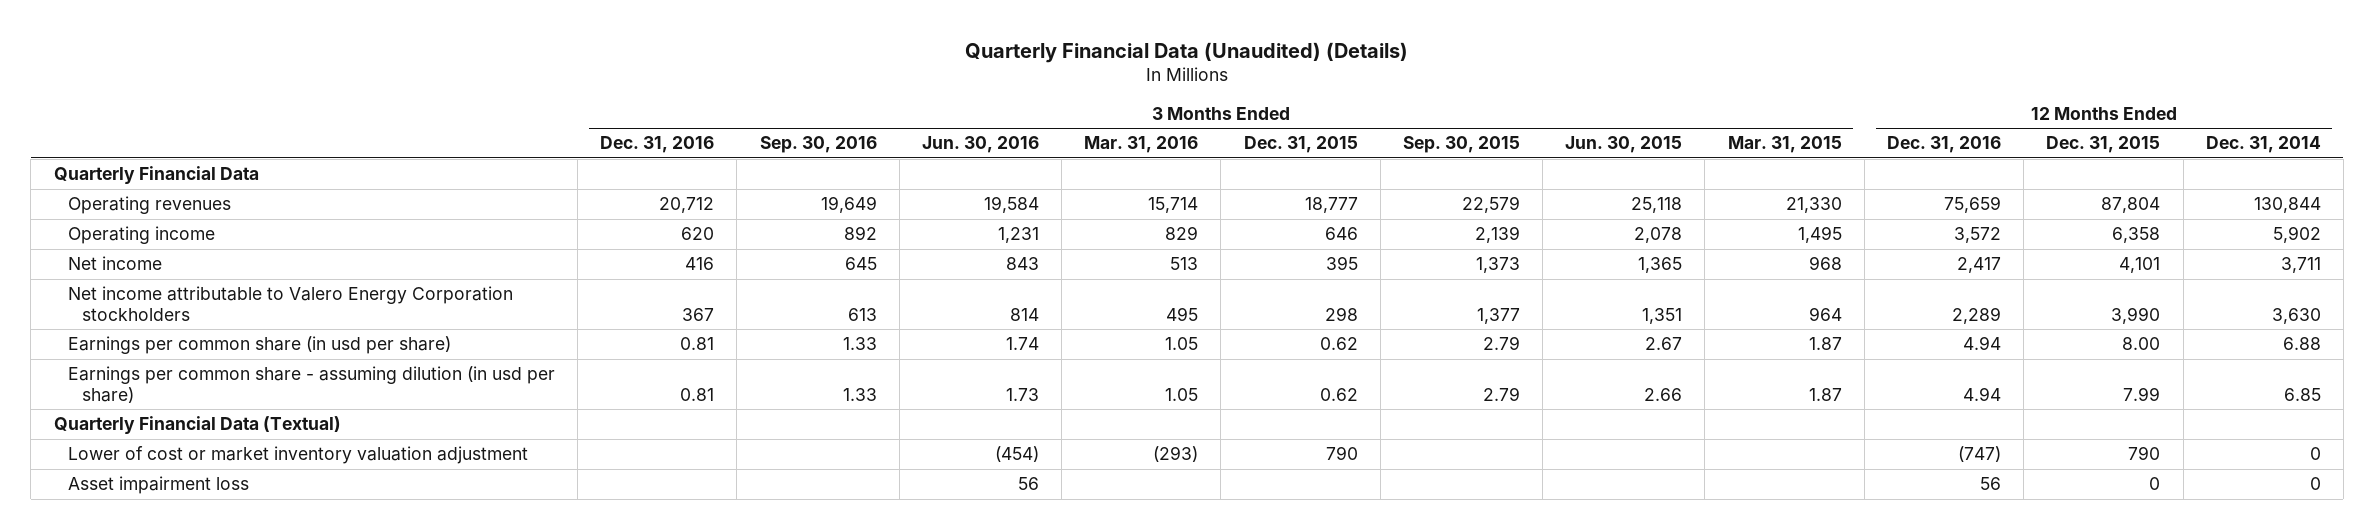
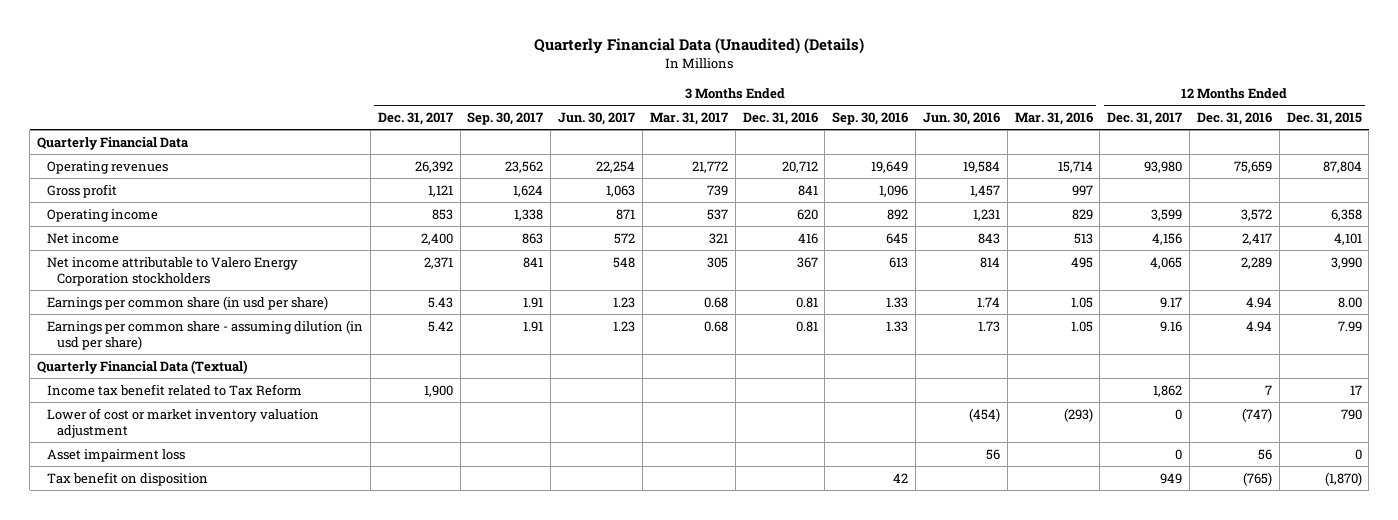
- | 3 Months Ended Dec. 31, 2016 | 3 Months Ended Sep. 30, 2016 | 3 Months Ended Jun. 30, 2016 | 3 Months Ended Mar. 31, 2016 | 3 Months Ended Dec. 31, 2015 | 3 Months Ended Sep. 30, 2015 | 3 Months Ended Jun. 30, 2015 | 3 Months Ended Mar. 31, 2015 | 12 Months Ended Dec. 31, 2016 | 12 Months Ended Dec. 31, 2015 | 12 Months Ended Dec. 31, 2014
+ | 3 Months Ended Dec. 31, 2017 | 3 Months Ended Sep. 30, 2017 | 3 Months Ended Jun. 30, 2017 | 3 Months Ended Mar. 31, 2017 | 3 Months Ended Dec. 31, 2016 | 3 Months Ended Sep. 30, 2016 | 3 Months Ended Jun. 30, 2016 | 3 Months Ended Mar. 31, 2016 | 12 Months Ended Dec. 31, 2017 | 12 Months Ended Dec. 31, 2016 | 12 Months Ended Dec. 31, 2015
+ Gross profit | 1,121 | 1,624 | 1,063 | 739 | 841 | 1,096 | 1,457 | 997 | | |
+ Income tax benefit related to Tax Reform | 1,900 | | | | | | | | 1,862 | 7 | 17
+ Tax benefit on disposition | | | | | | 42 | | | 949 | (765) | (1,870)

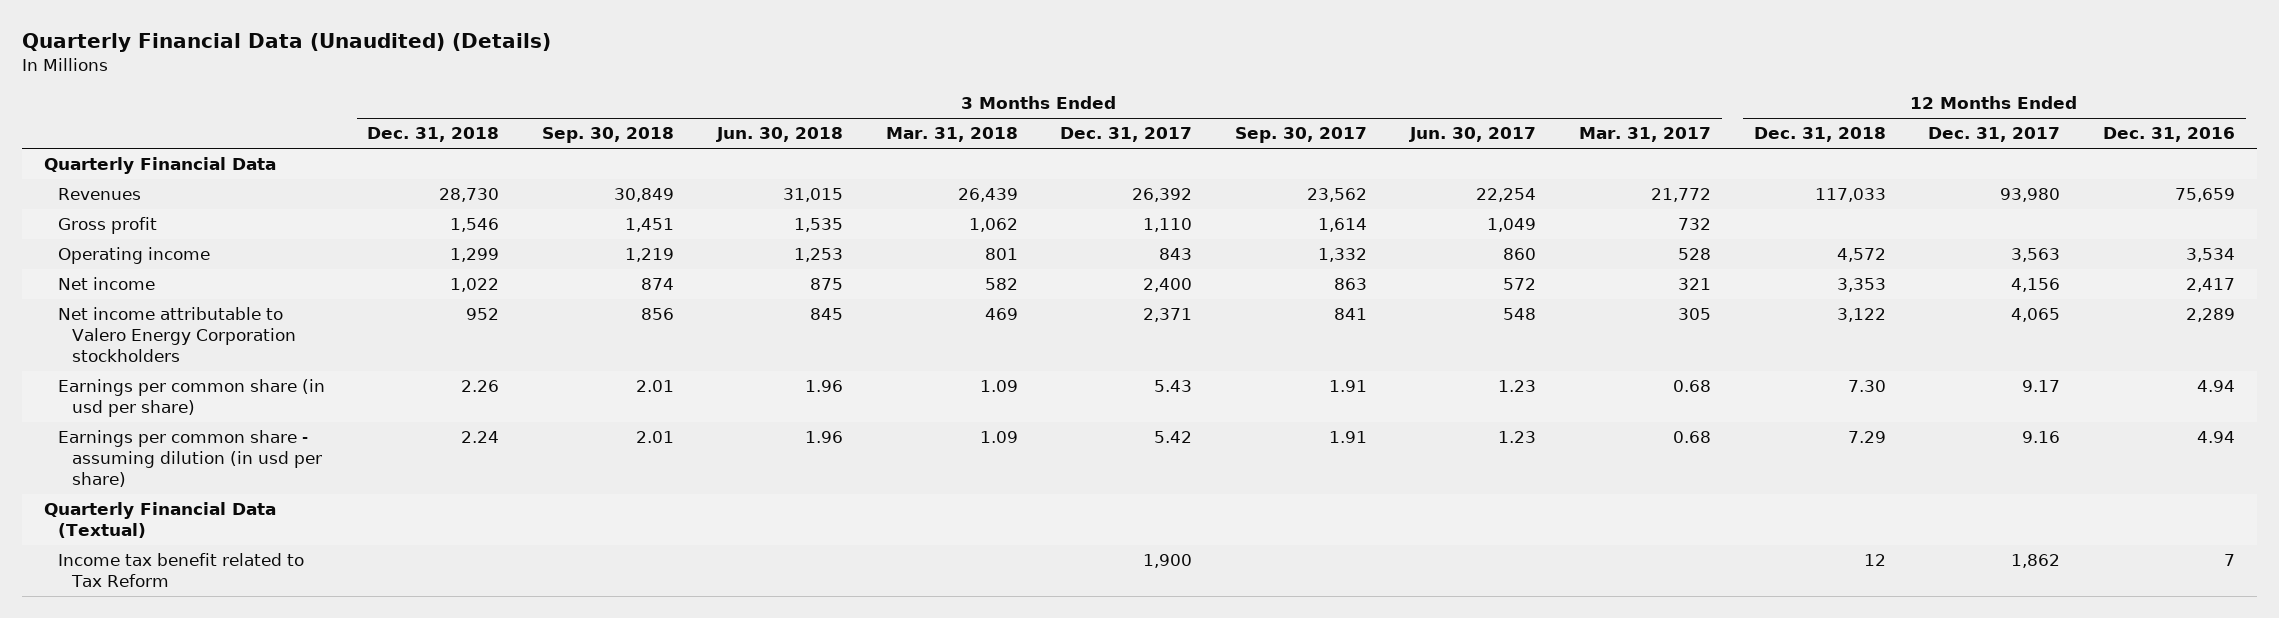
- | 3 Months Ended Dec. 31, 2017 | 3 Months Ended Sep. 30, 2017 | 3 Months Ended Jun. 30, 2017 | 3 Months Ended Mar. 31, 2017 | 3 Months Ended Dec. 31, 2016 | 3 Months Ended Sep. 30, 2016 | 3 Months Ended Jun. 30, 2016 | 3 Months Ended Mar. 31, 2016 | 12 Months Ended Dec. 31, 2017 | 12 Months Ended Dec. 31, 2016 | 12 Months Ended Dec. 31, 2015
+ | 3 Months Ended Dec. 31, 2018 | 3 Months Ended Sep. 30, 2018 | 3 Months Ended Jun. 30, 2018 | 3 Months Ended Mar. 31, 2018 | 3 Months Ended Dec. 31, 2017 | 3 Months Ended Sep. 30, 2017 | 3 Months Ended Jun. 30, 2017 | 3 Months Ended Mar. 31, 2017 | 12 Months Ended Dec. 31, 2018 | 12 Months Ended Dec. 31, 2017 | 12 Months Ended Dec. 31, 2016
- Operating revenues | 26,392 | 23,562 | 22,254 | 21,772 | 20,712 | 19,649 | 19,584 | 15,714 | 93,980 | 75,659 | 87,804
- Gross profit | 1,121 | 1,624 | 1,063 | 739 | 841 | 1,096 | 1,457 | 997 | | |
- Operating income | 853 | 1,338 | 871 | 537 | 620 | 892 | 1,231 | 829 | 3,599 | 3,572 | 6,358
+ Revenues | 28,730 | 30,849 | 31,015 | 26,439 | 26,392 | 23,562 | 22,254 | 21,772 | 117,033 | 93,980 | 75,659
+ Gross profit | 1,546 | 1,451 | 1,535 | 1,062 | 1,110 | 1,614 | 1,049 | 732 | | |
+ Operating income | 1,299 | 1,219 | 1,253 | 801 | 843 | 1,332 | 860 | 528 | 4,572 | 3,563 | 3,534
- Lower of cost or market inventory valuation adjustment | | | | | | | (454) | (293) | 0 | (747) | 790
- Asset impairment loss | | | | | | | 56 | | 0 | 56 | 0
- Tax benefit on disposition | | | | | | 42 | | | 949 | (765) | (1,870)

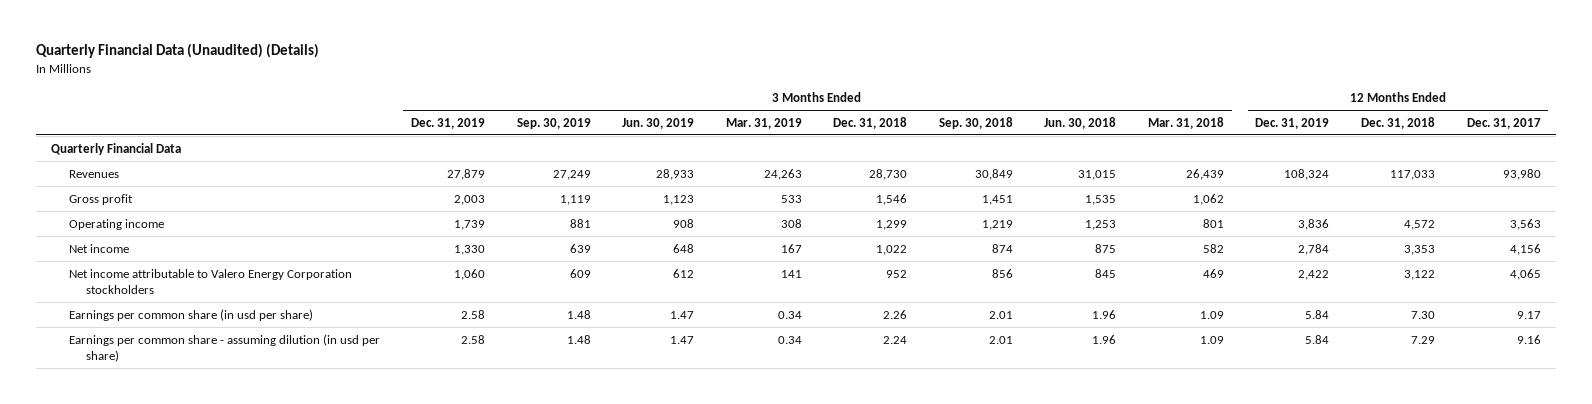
- | 3 Months Ended Dec. 31, 2018 | 3 Months Ended Sep. 30, 2018 | 3 Months Ended Jun. 30, 2018 | 3 Months Ended Mar. 31, 2018 | 3 Months Ended Dec. 31, 2017 | 3 Months Ended Sep. 30, 2017 | 3 Months Ended Jun. 30, 2017 | 3 Months Ended Mar. 31, 2017 | 12 Months Ended Dec. 31, 2018 | 12 Months Ended Dec. 31, 2017 | 12 Months Ended Dec. 31, 2016
+ | 3 Months Ended Dec. 31, 2019 | 3 Months Ended Sep. 30, 2019 | 3 Months Ended Jun. 30, 2019 | 3 Months Ended Mar. 31, 2019 | 3 Months Ended Dec. 31, 2018 | 3 Months Ended Sep. 30, 2018 | 3 Months Ended Jun. 30, 2018 | 3 Months Ended Mar. 31, 2018 | 12 Months Ended Dec. 31, 2019 | 12 Months Ended Dec. 31, 2018 | 12 Months Ended Dec. 31, 2017
- Quarterly Financial Data (Textual)
- Income tax benefit related to Tax Reform | | | | | 1,900 | | | | 12 | 1,862 | 7

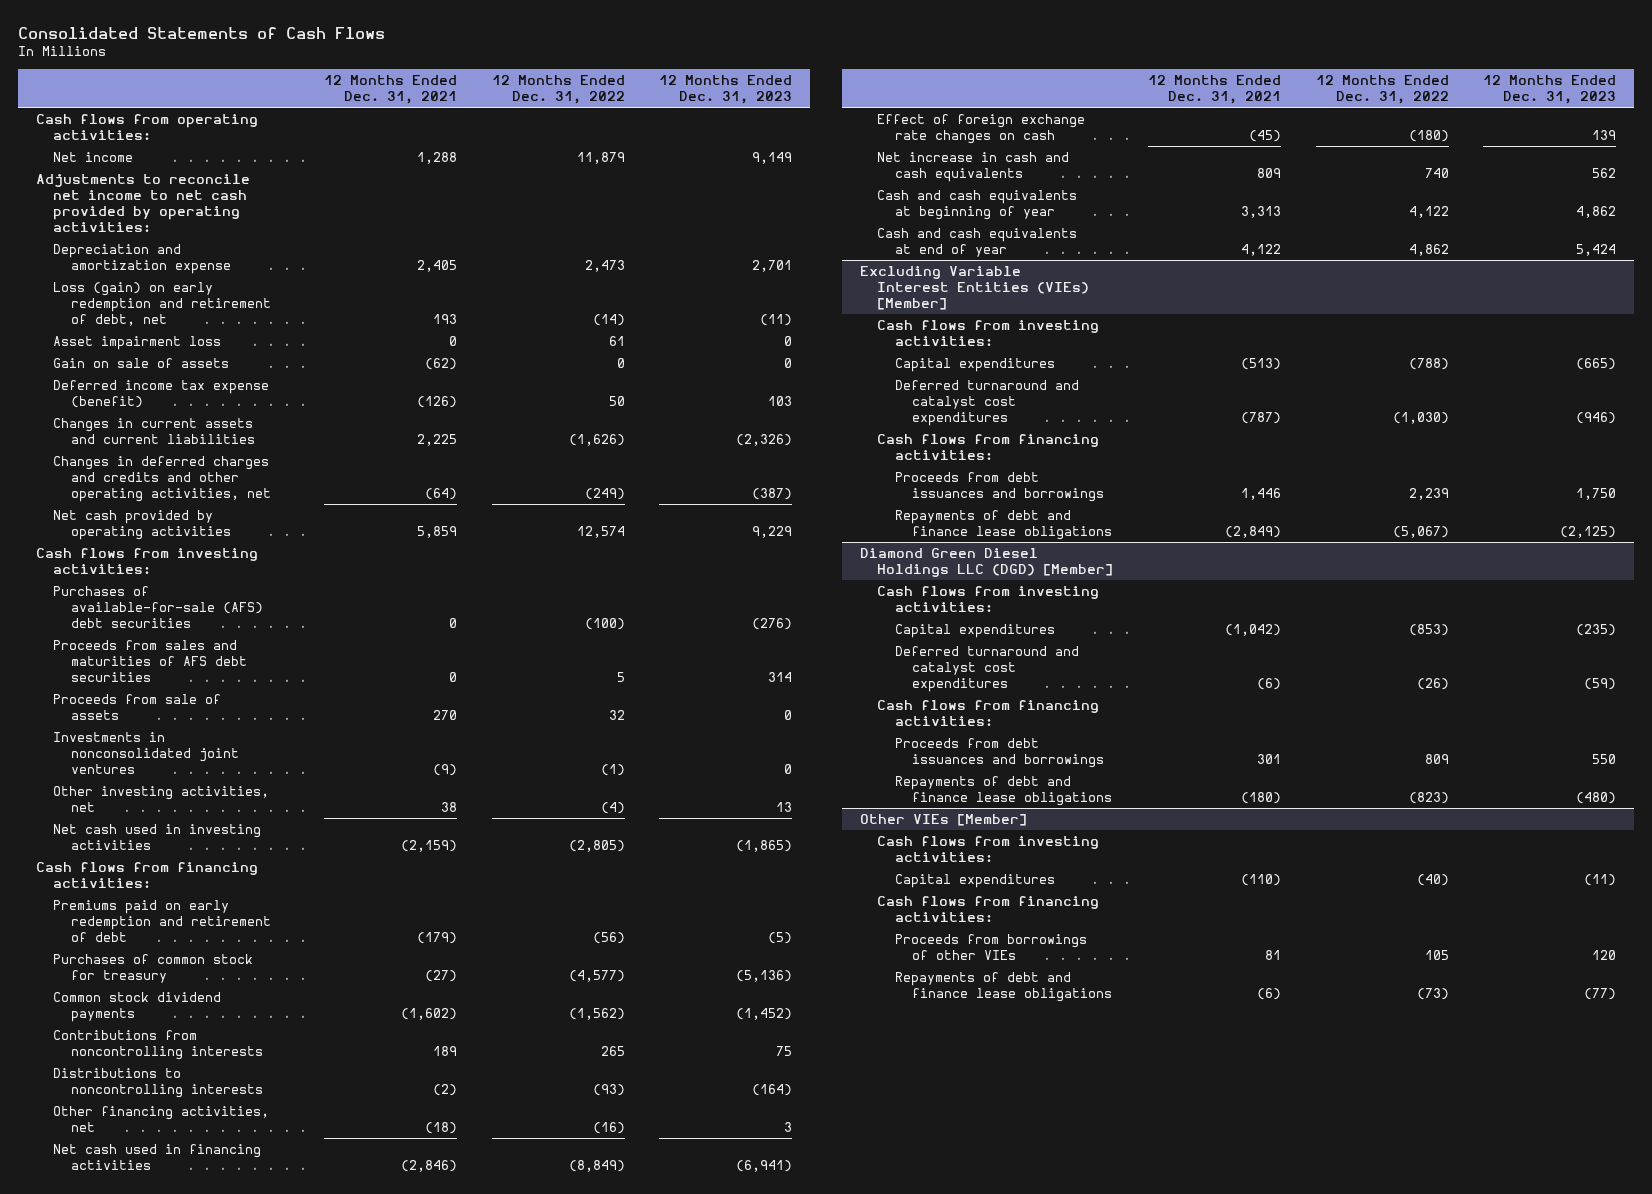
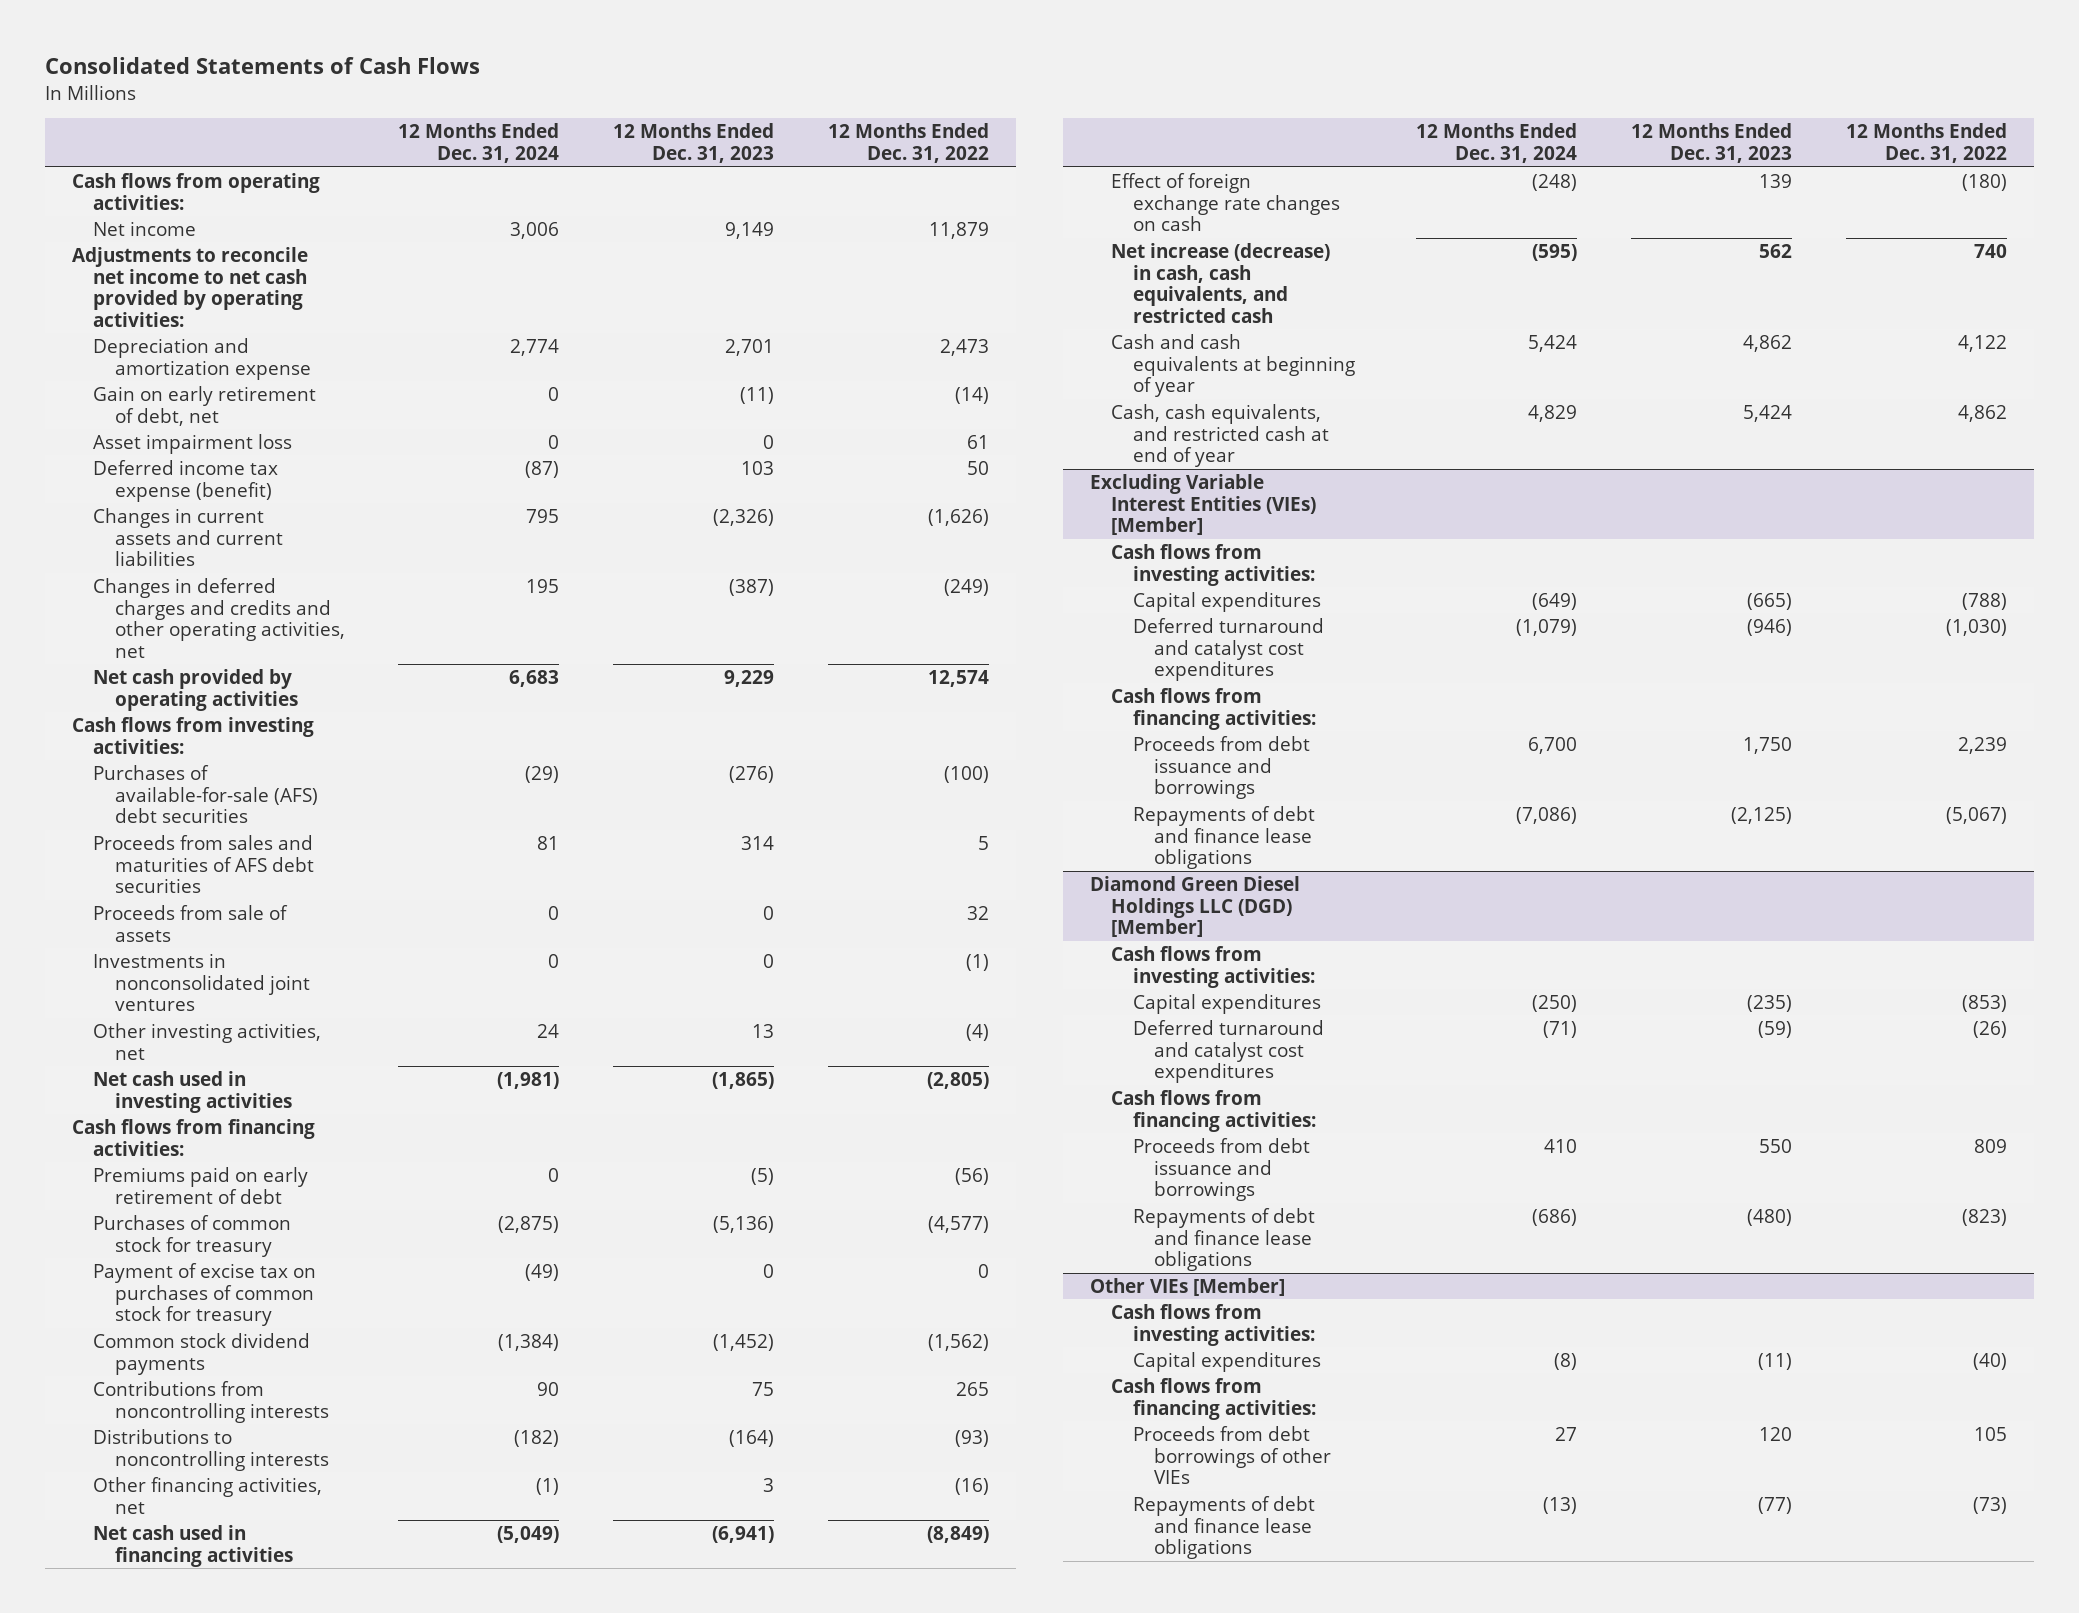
- | 12 Months Ended Dec. 31, 2021 | 12 Months Ended Dec. 31, 2022 | 12 Months Ended Dec. 31, 2023
+ | 12 Months Ended Dec. 31, 2024 | 12 Months Ended Dec. 31, 2023 | 12 Months Ended Dec. 31, 2022
- Loss (gain) on early redemption and retirement of debt, net | 193 | (14) | (11)
+ Gain on early retirement of debt, net | 0 | (11) | (14)
- Gain on sale of assets | (62) | 0 | 0
- Premiums paid on early redemption and retirement of debt | (179) | (56) | (5)
+ Premiums paid on early retirement of debt | 0 | (5) | (56)
+ Payment of excise tax on purchases of common stock for treasury | (49) | 0 | 0
- Net increase in cash and cash equivalents | 809 | 740 | 562
+ Net increase (decrease) in cash, cash equivalents, and restricted cash | (595) | 562 | 740
- Cash and cash equivalents at end of year | 4,122 | 4,862 | 5,424
+ Cash, cash equivalents, and restricted cash at end of year | 4,829 | 5,424 | 4,862
@ Excluding Variable Interest Entities (VIEs) [Member]
- Proceeds from debt issuances and borrowings | 1,446 | 2,239 | 1,750
+ Proceeds from debt issuance and borrowings | 6,700 | 1,750 | 2,239
@ Diamond Green Diesel Holdings LLC (DGD) [Member]
- Proceeds from debt issuances and borrowings | 301 | 809 | 550
+ Proceeds from debt issuance and borrowings | 410 | 550 | 809
@ Other VIEs [Member]
- Proceeds from borrowings of other VIEs | 81 | 105 | 120
+ Proceeds from debt borrowings of other VIEs | 27 | 120 | 105

